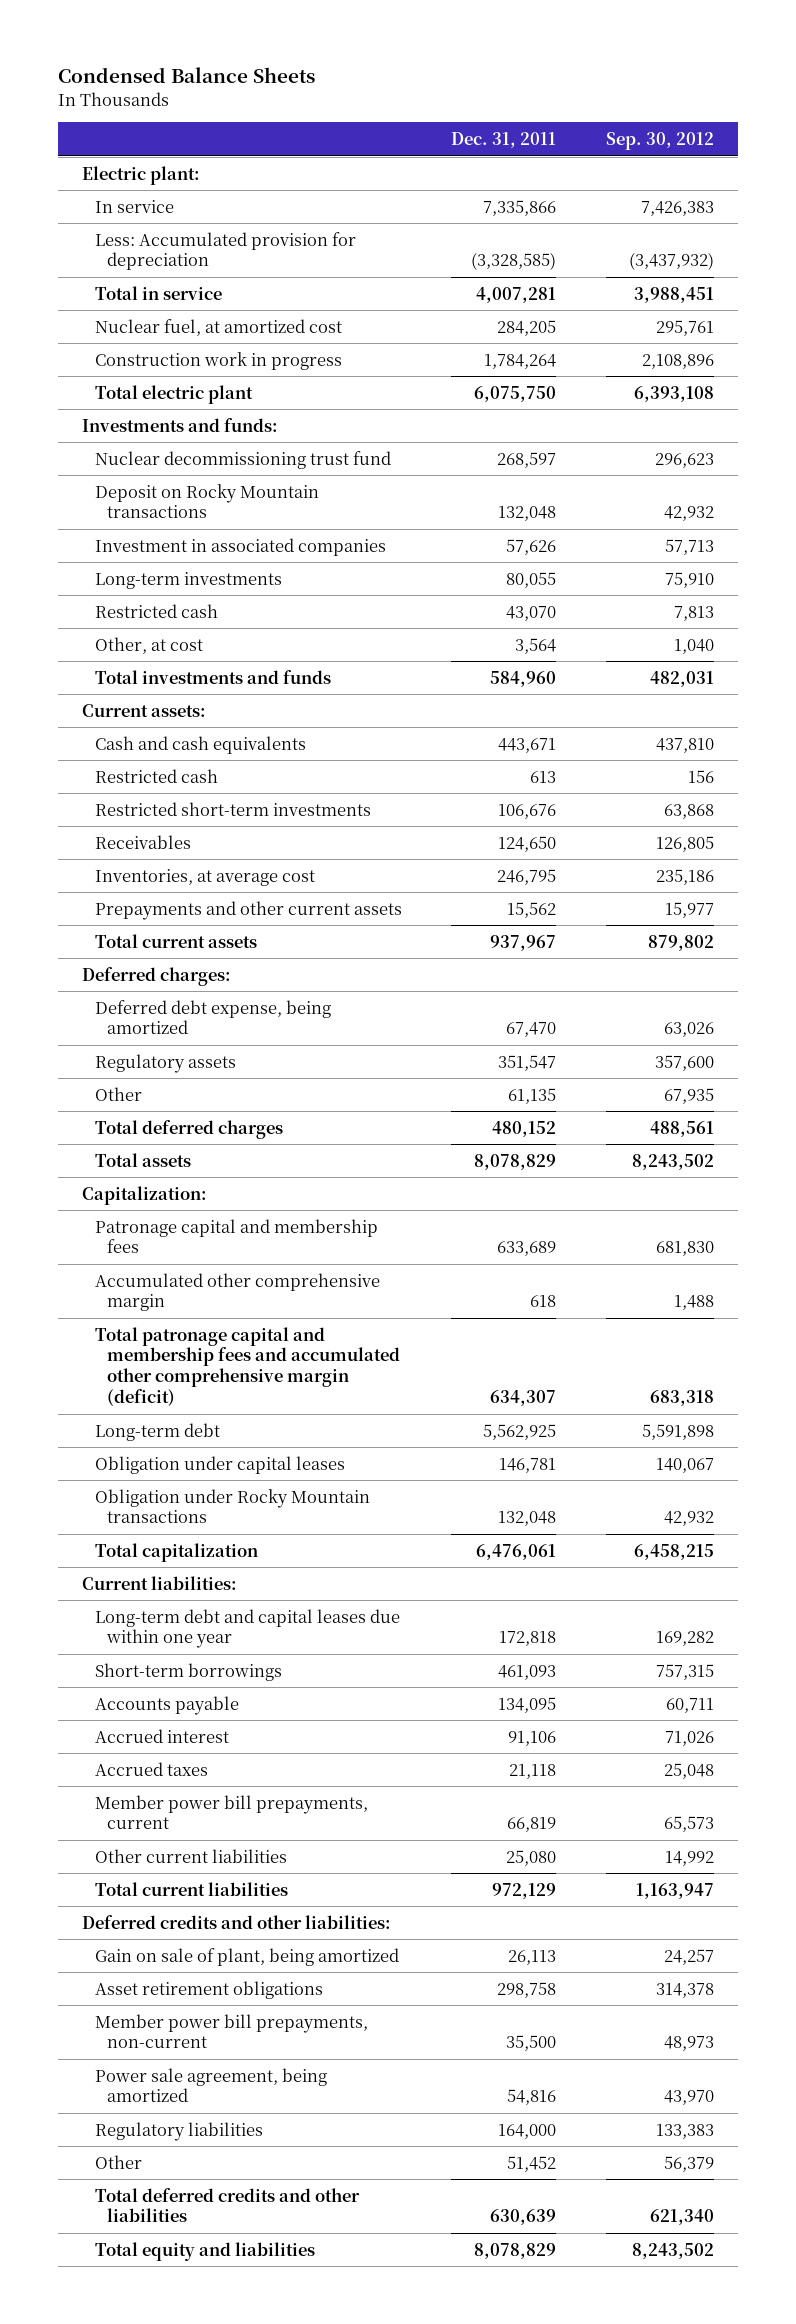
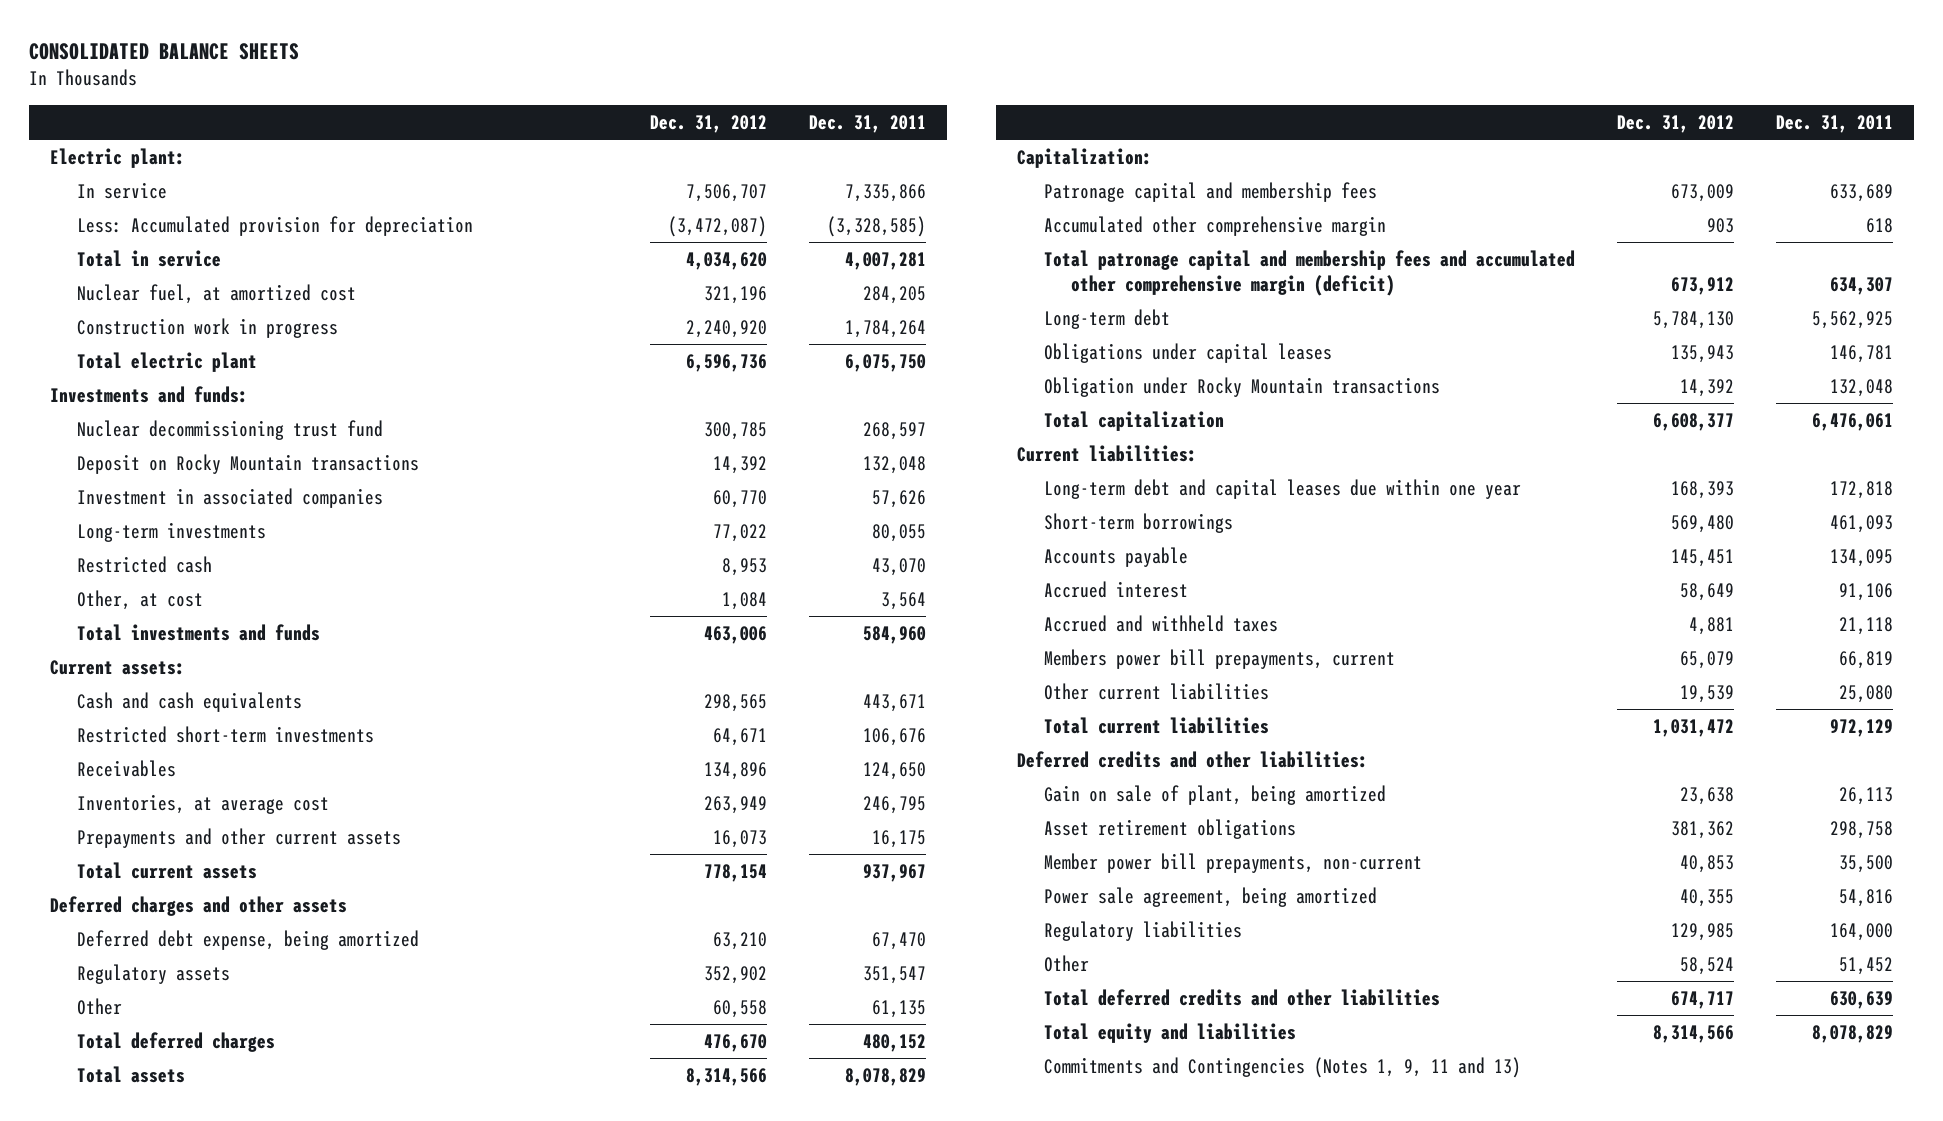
- Condensed Balance Sheets
+ CONSOLIDATED BALANCE SHEETS
- | Dec. 31, 2011 | Sep. 30, 2012
+ | Dec. 31, 2012 | Dec. 31, 2011
- Restricted cash | 613 | 156
- Prepayments and other current assets | 15,562 | 15,977
+ Prepayments and other current assets | 16,073 | 16,175
- Deferred charges:
+ Deferred charges and other assets
- Obligation under capital leases | 146,781 | 140,067
+ Obligations under capital leases | 135,943 | 146,781
- Accrued taxes | 21,118 | 25,048
- Member power bill prepayments, current | 66,819 | 65,573
+ Accrued and withheld taxes | 4,881 | 21,118
+ Members power bill prepayments, current | 65,079 | 66,819
+ Commitments and Contingencies (Notes 1, 9, 11 and 13)

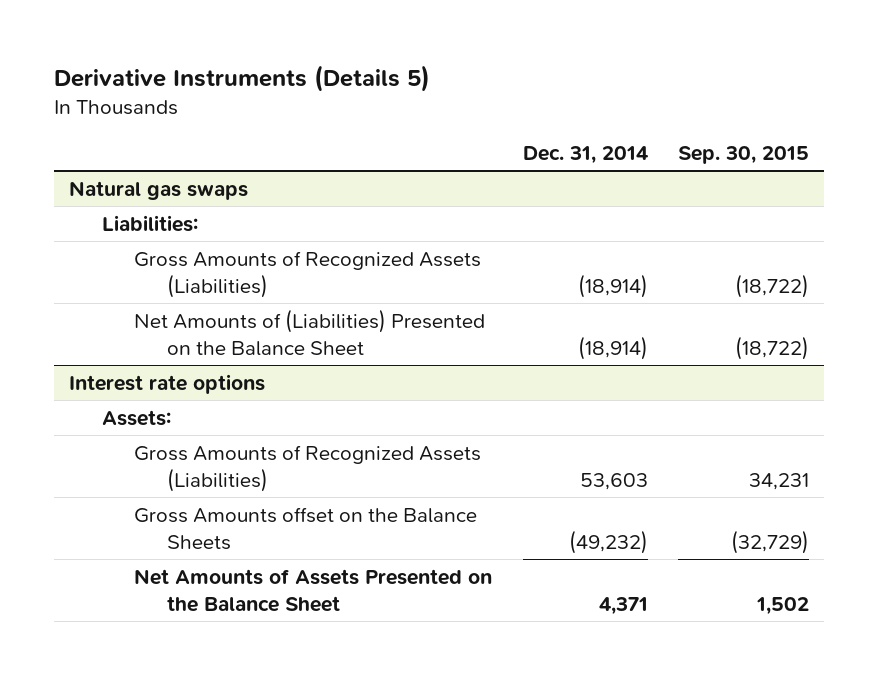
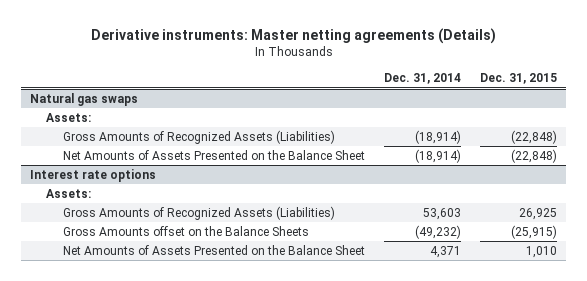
- Derivative Instruments (Details 5)
+ Derivative instruments: Master netting agreements (Details)
- | Dec. 31, 2014 | Sep. 30, 2015
+ | Dec. 31, 2014 | Dec. 31, 2015
@ Natural gas swaps
- Liabilities:
+ Assets:
- Net Amounts of (Liabilities) Presented on the Balance Sheet | (18,914) | (18,722)
+ Net Amounts of Assets Presented on the Balance Sheet | (18,914) | (22,848)

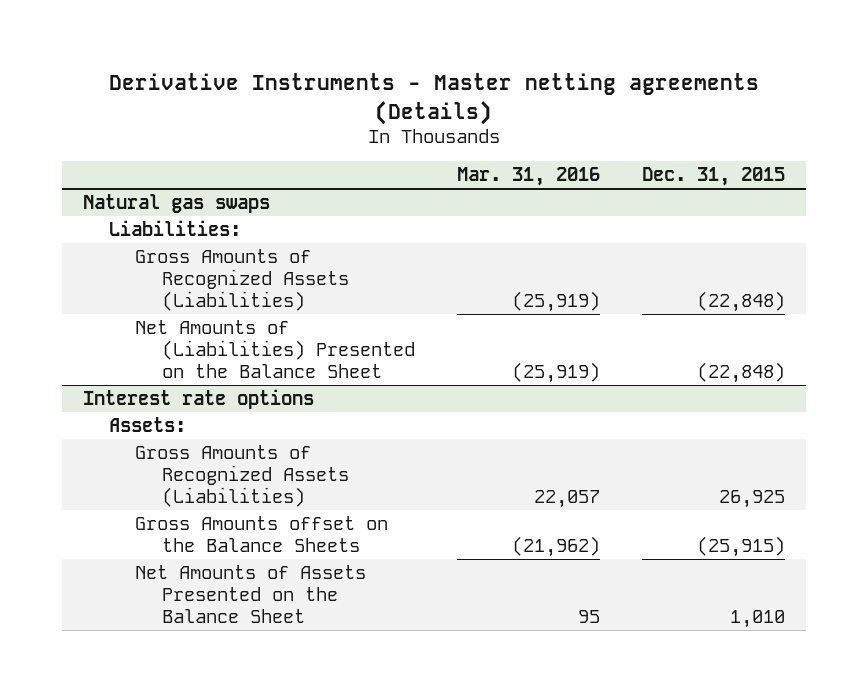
- Derivative instruments: Master netting agreements (Details)
+ Derivative Instruments - Master netting agreements (Details)
- | Dec. 31, 2014 | Dec. 31, 2015
+ | Mar. 31, 2016 | Dec. 31, 2015
@ Natural gas swaps
- Assets:
+ Liabilities:
- Net Amounts of Assets Presented on the Balance Sheet | (18,914) | (22,848)
+ Net Amounts of (Liabilities) Presented on the Balance Sheet | (25,919) | (22,848)

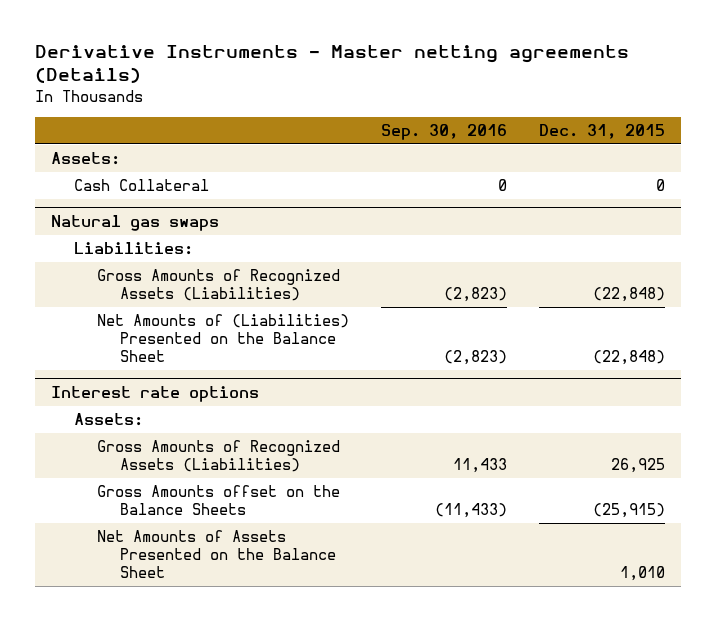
- | Mar. 31, 2016 | Dec. 31, 2015
+ | Sep. 30, 2016 | Dec. 31, 2015
+ Assets:
+ Cash Collateral | 0 | 0

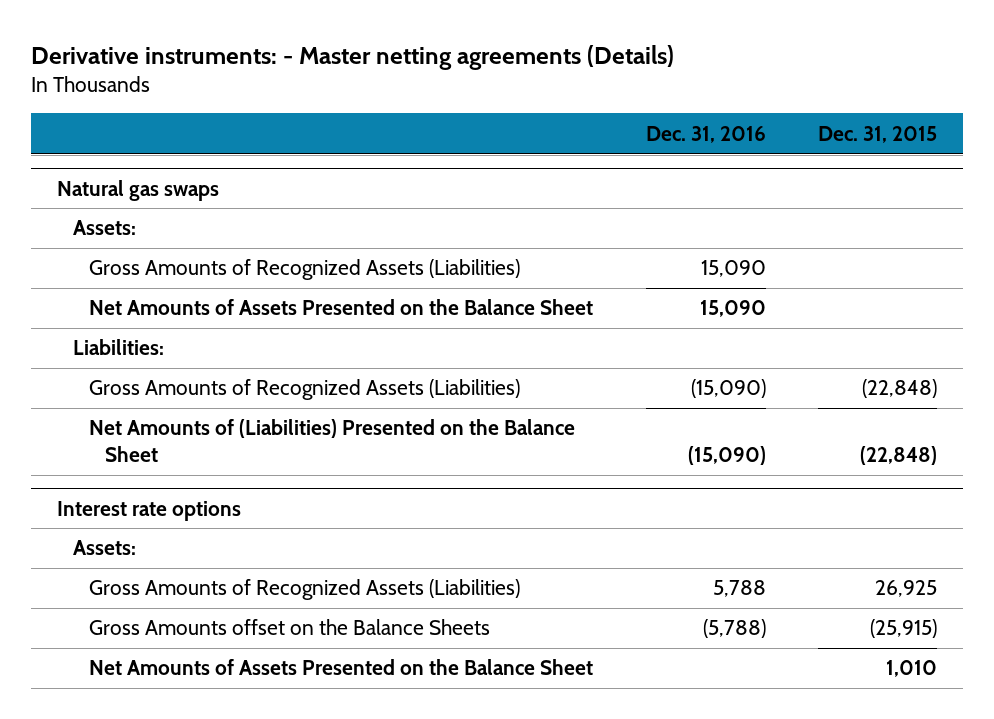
- Derivative Instruments - Master netting agreements (Details)
+ Derivative instruments: - Master netting agreements (Details)
- | Sep. 30, 2016 | Dec. 31, 2015
+ | Dec. 31, 2016 | Dec. 31, 2015
- Assets:
- Cash Collateral | 0 | 0
@ Natural gas swaps
+ Assets:
+ Gross Amounts of Recognized Assets (Liabilities) | 15,090 |
+ Net Amounts of Assets Presented on the Balance Sheet | 15,090 |

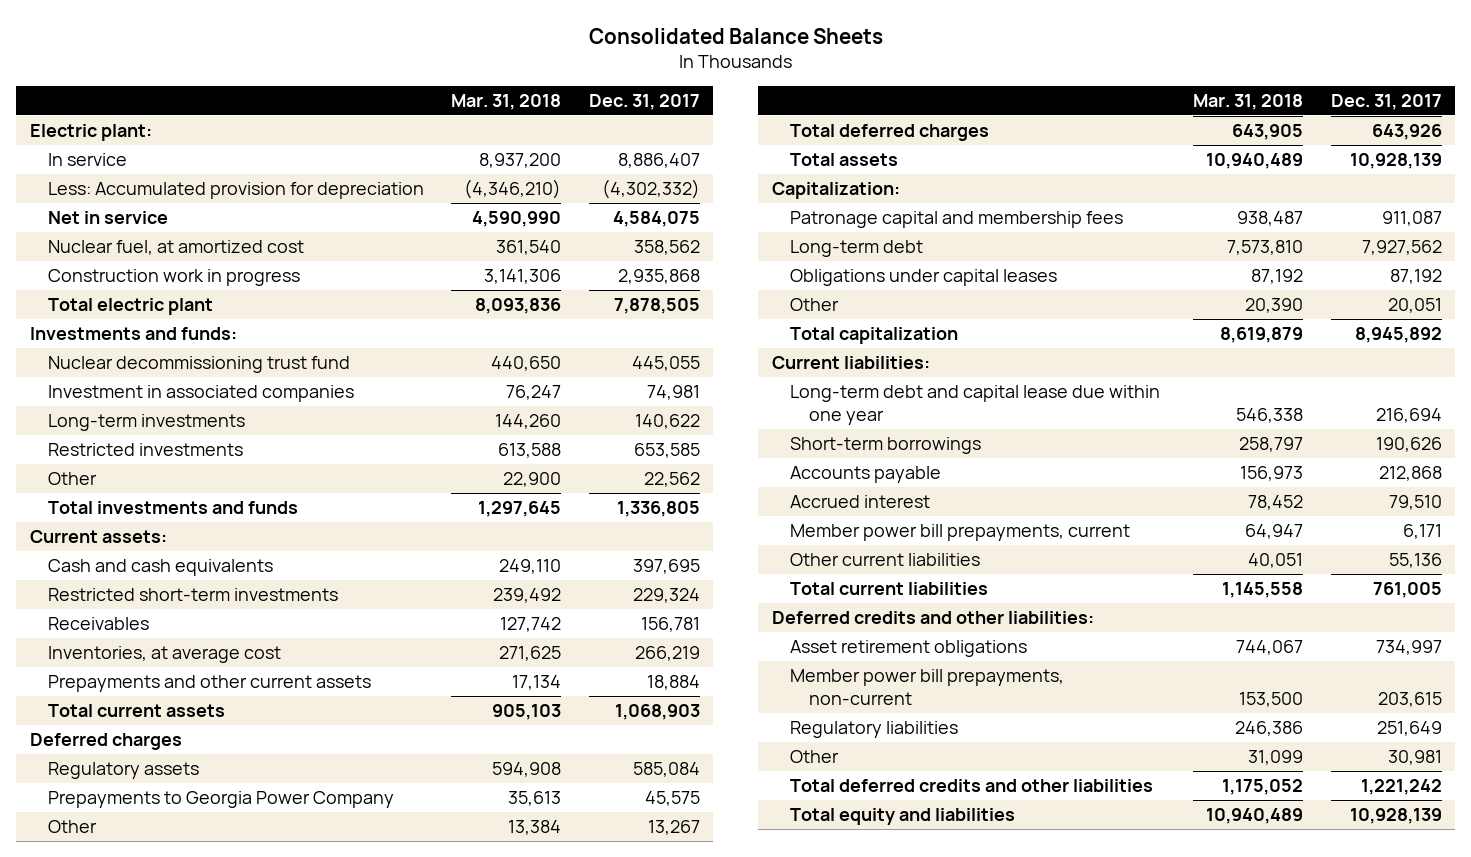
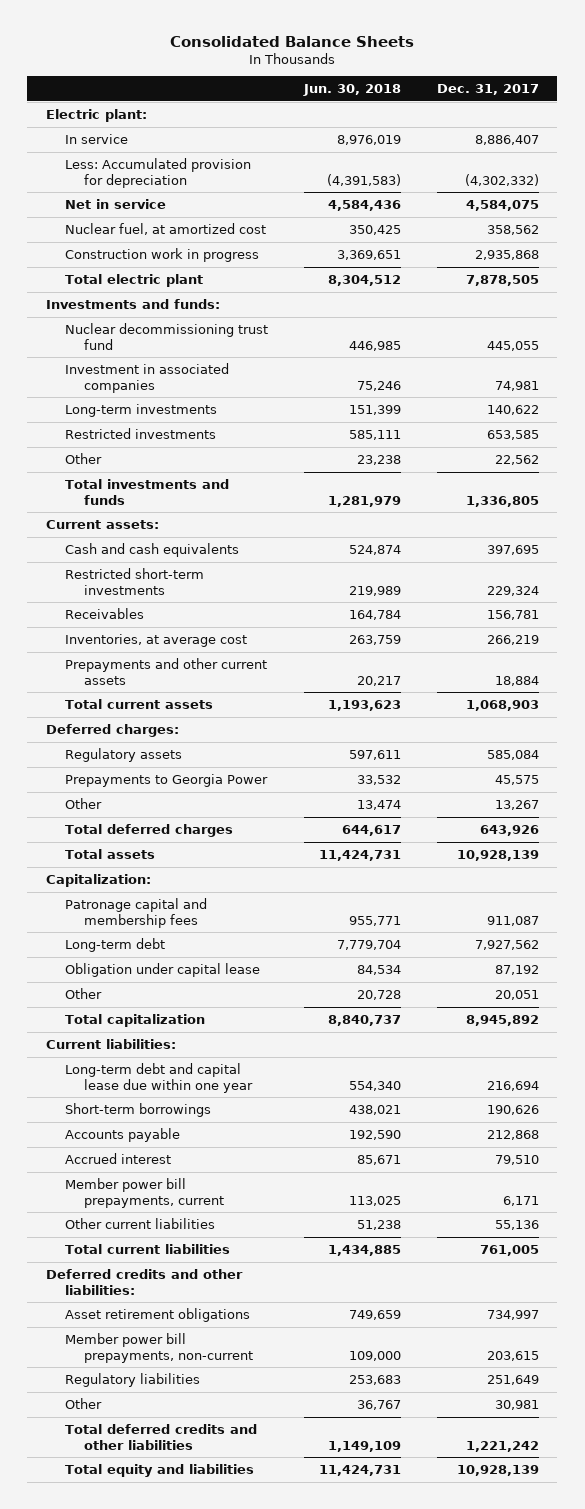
- | Mar. 31, 2018 | Dec. 31, 2017
+ | Jun. 30, 2018 | Dec. 31, 2017
- Deferred charges
+ Deferred charges:
- Prepayments to Georgia Power Company | 35,613 | 45,575
+ Prepayments to Georgia Power | 33,532 | 45,575
- Obligations under capital leases | 87,192 | 87,192
+ Obligation under capital lease | 84,534 | 87,192

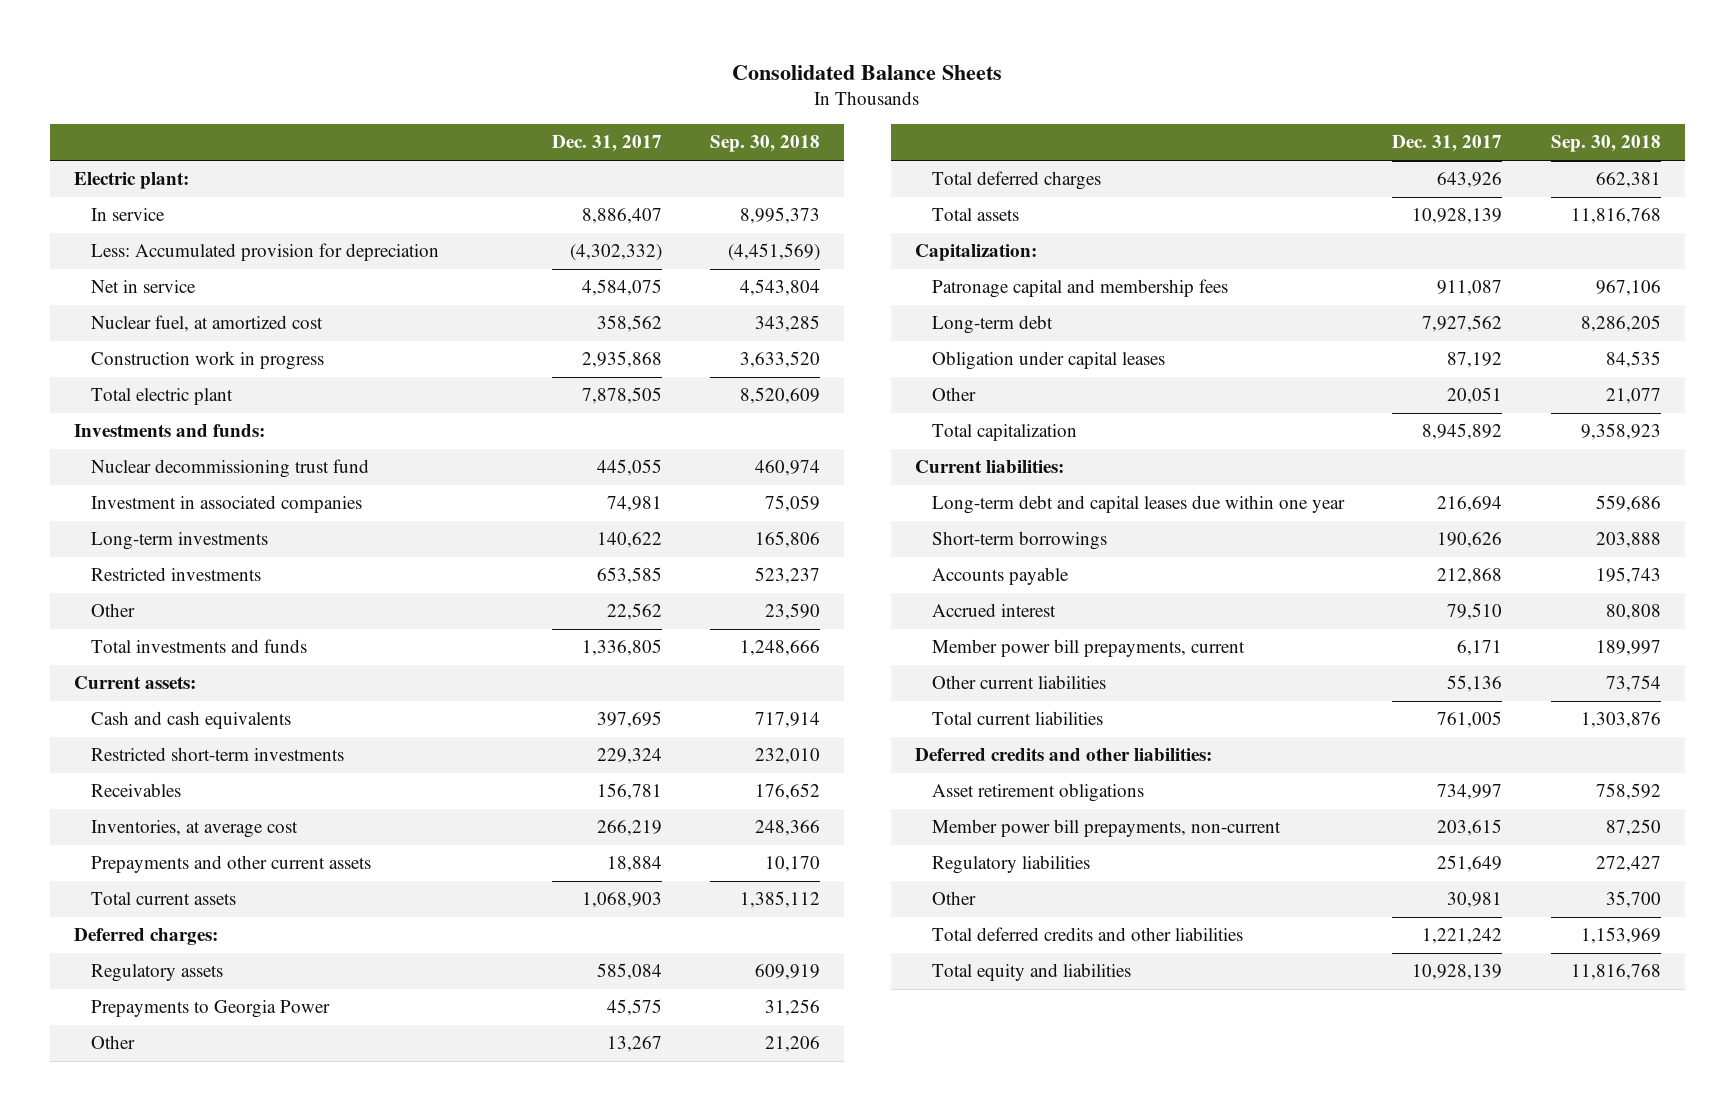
- | Jun. 30, 2018 | Dec. 31, 2017
+ | Dec. 31, 2017 | Sep. 30, 2018
- Obligation under capital lease | 84,534 | 87,192
+ Obligation under capital leases | 87,192 | 84,535
- Long-term debt and capital lease due within one year | 554,340 | 216,694
+ Long-term debt and capital leases due within one year | 216,694 | 559,686

